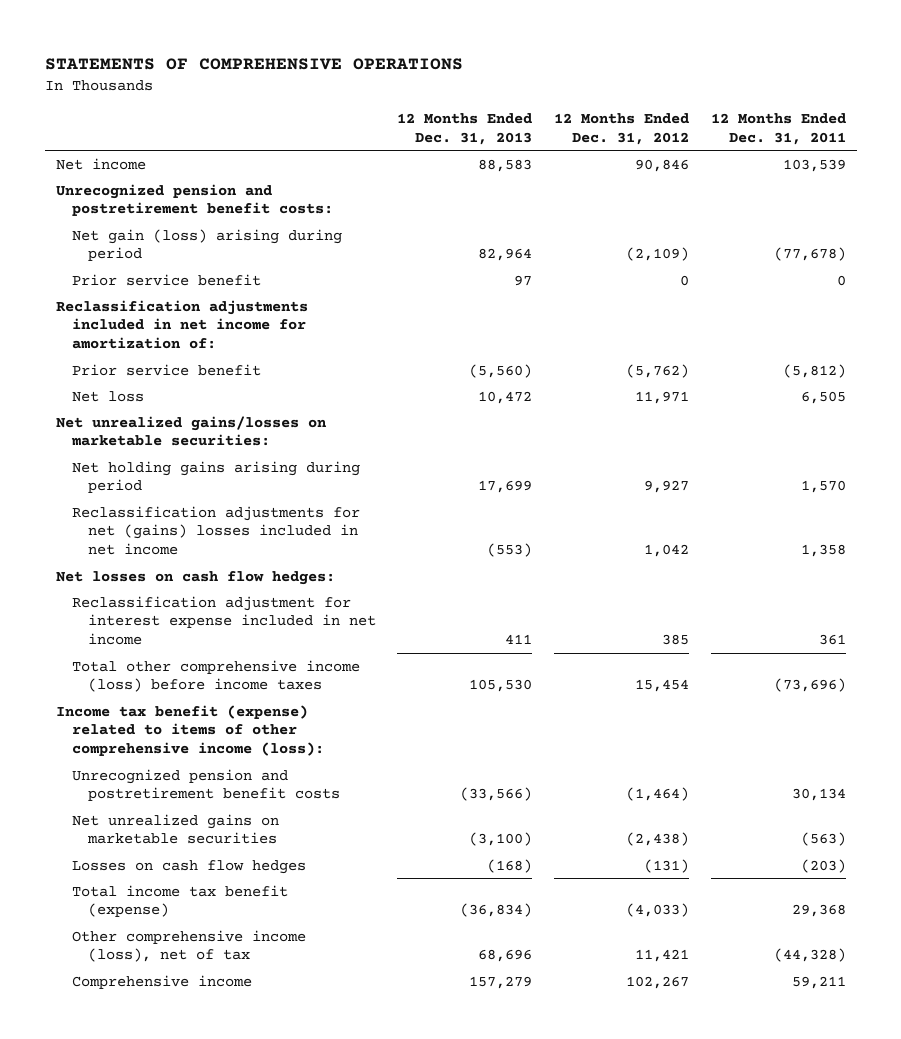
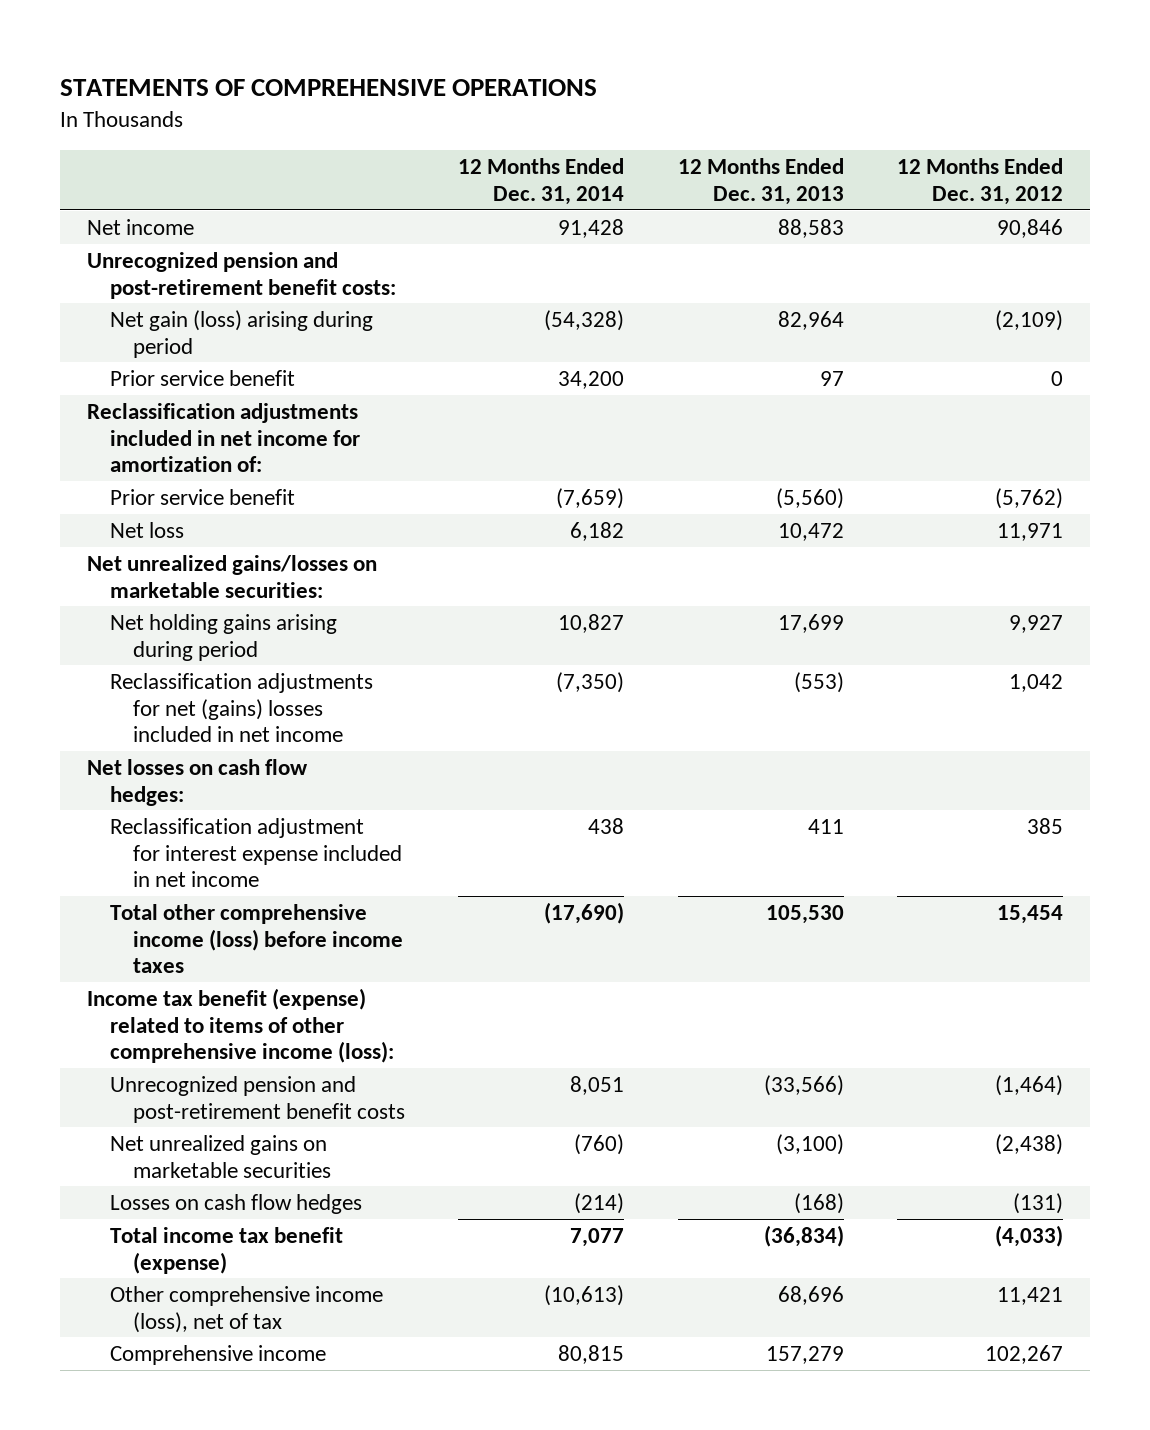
- | 12 Months Ended Dec. 31, 2013 | 12 Months Ended Dec. 31, 2012 | 12 Months Ended Dec. 31, 2011
+ | 12 Months Ended Dec. 31, 2014 | 12 Months Ended Dec. 31, 2013 | 12 Months Ended Dec. 31, 2012
- Unrecognized pension and postretirement benefit costs:
+ Unrecognized pension and post-retirement benefit costs:
- Unrecognized pension and postretirement benefit costs | (33,566) | (1,464) | 30,134
+ Unrecognized pension and post-retirement benefit costs | 8,051 | (33,566) | (1,464)

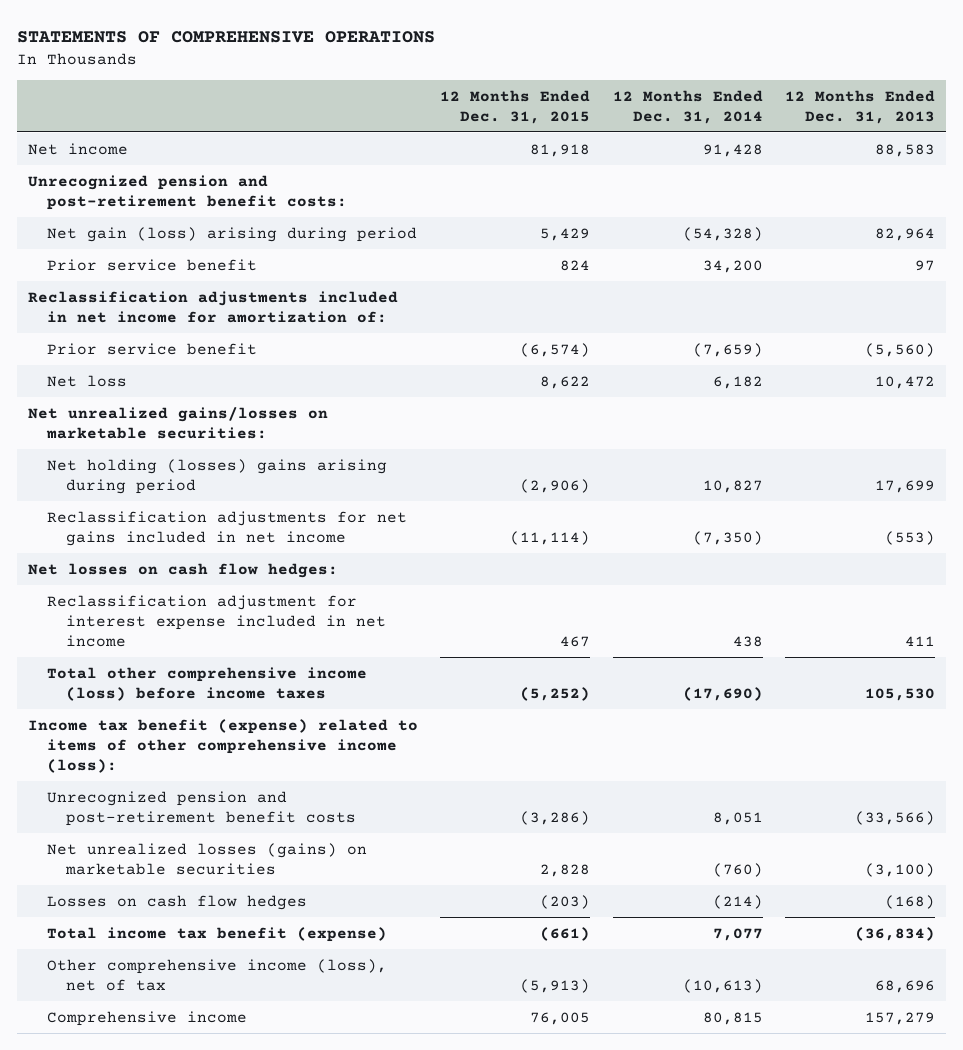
- | 12 Months Ended Dec. 31, 2014 | 12 Months Ended Dec. 31, 2013 | 12 Months Ended Dec. 31, 2012
+ | 12 Months Ended Dec. 31, 2015 | 12 Months Ended Dec. 31, 2014 | 12 Months Ended Dec. 31, 2013
- Net holding gains arising during period | 10,827 | 17,699 | 9,927
- Reclassification adjustments for net (gains) losses included in net income | (7,350) | (553) | 1,042
+ Net holding (losses) gains arising during period | (2,906) | 10,827 | 17,699
+ Reclassification adjustments for net gains included in net income | (11,114) | (7,350) | (553)
- Net unrealized gains on marketable securities | (760) | (3,100) | (2,438)
+ Net unrealized losses (gains) on marketable securities | 2,828 | (760) | (3,100)

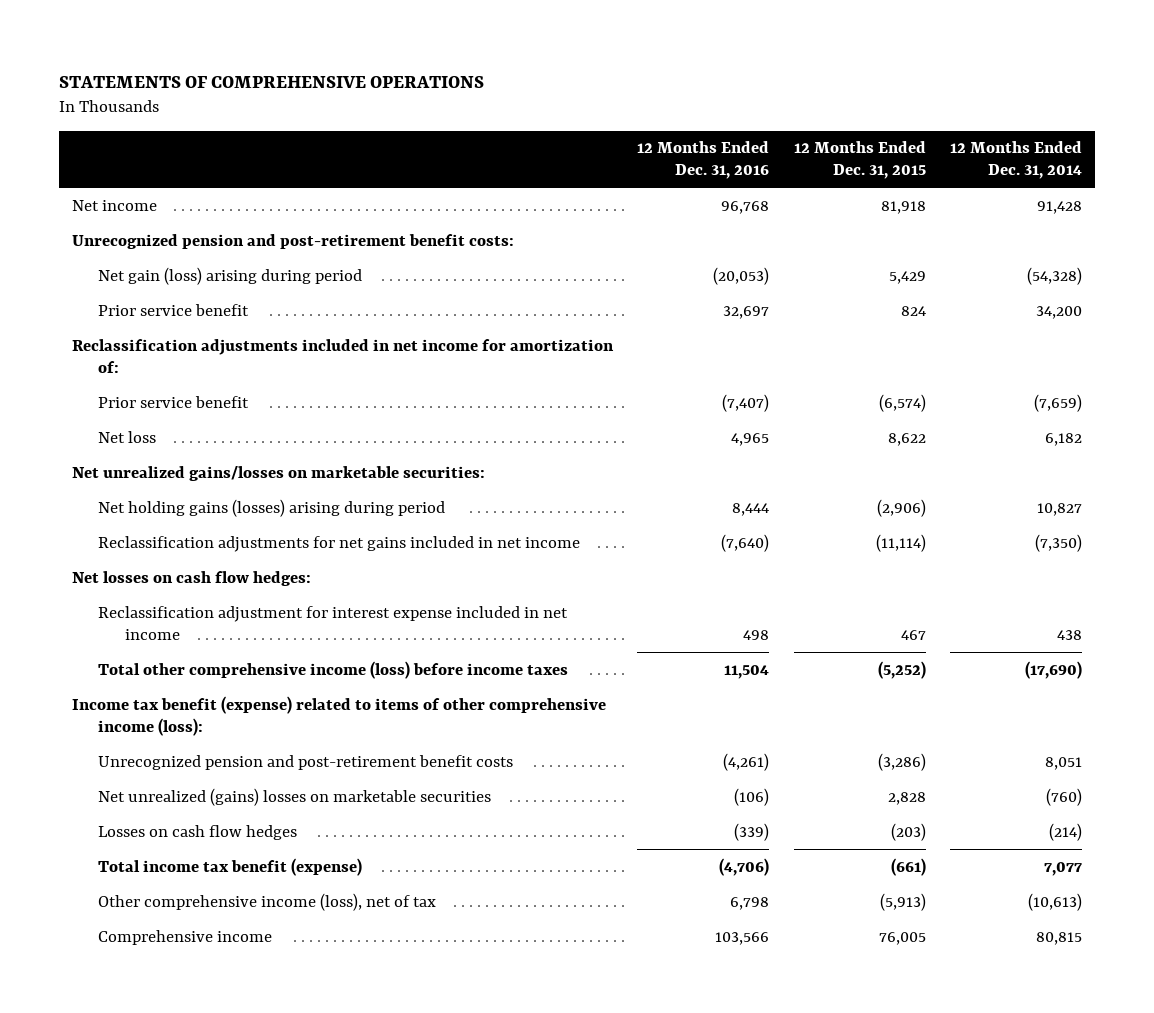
- | 12 Months Ended Dec. 31, 2015 | 12 Months Ended Dec. 31, 2014 | 12 Months Ended Dec. 31, 2013
+ | 12 Months Ended Dec. 31, 2016 | 12 Months Ended Dec. 31, 2015 | 12 Months Ended Dec. 31, 2014
- Net holding (losses) gains arising during period | (2,906) | 10,827 | 17,699
+ Net holding gains (losses) arising during period | 8,444 | (2,906) | 10,827
- Net unrealized losses (gains) on marketable securities | 2,828 | (760) | (3,100)
+ Net unrealized (gains) losses on marketable securities | (106) | 2,828 | (760)

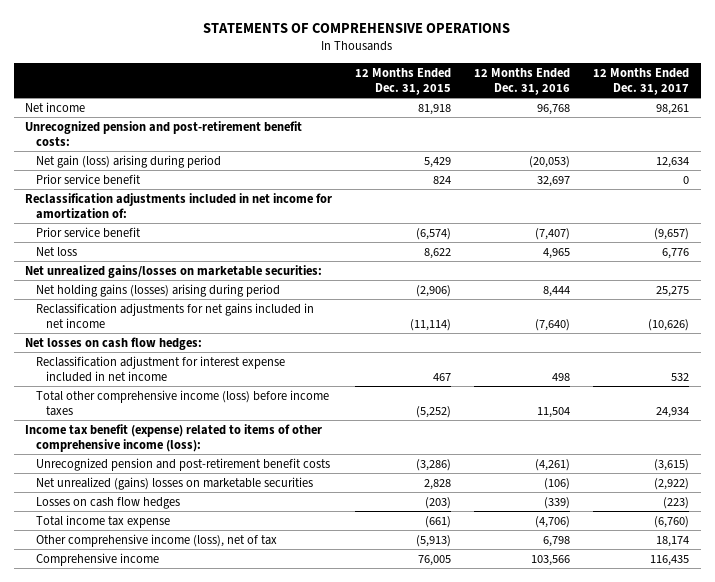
- | 12 Months Ended Dec. 31, 2016 | 12 Months Ended Dec. 31, 2015 | 12 Months Ended Dec. 31, 2014
+ | 12 Months Ended Dec. 31, 2015 | 12 Months Ended Dec. 31, 2016 | 12 Months Ended Dec. 31, 2017
- Total income tax benefit (expense) | (4,706) | (661) | 7,077
+ Total income tax expense | (661) | (4,706) | (6,760)

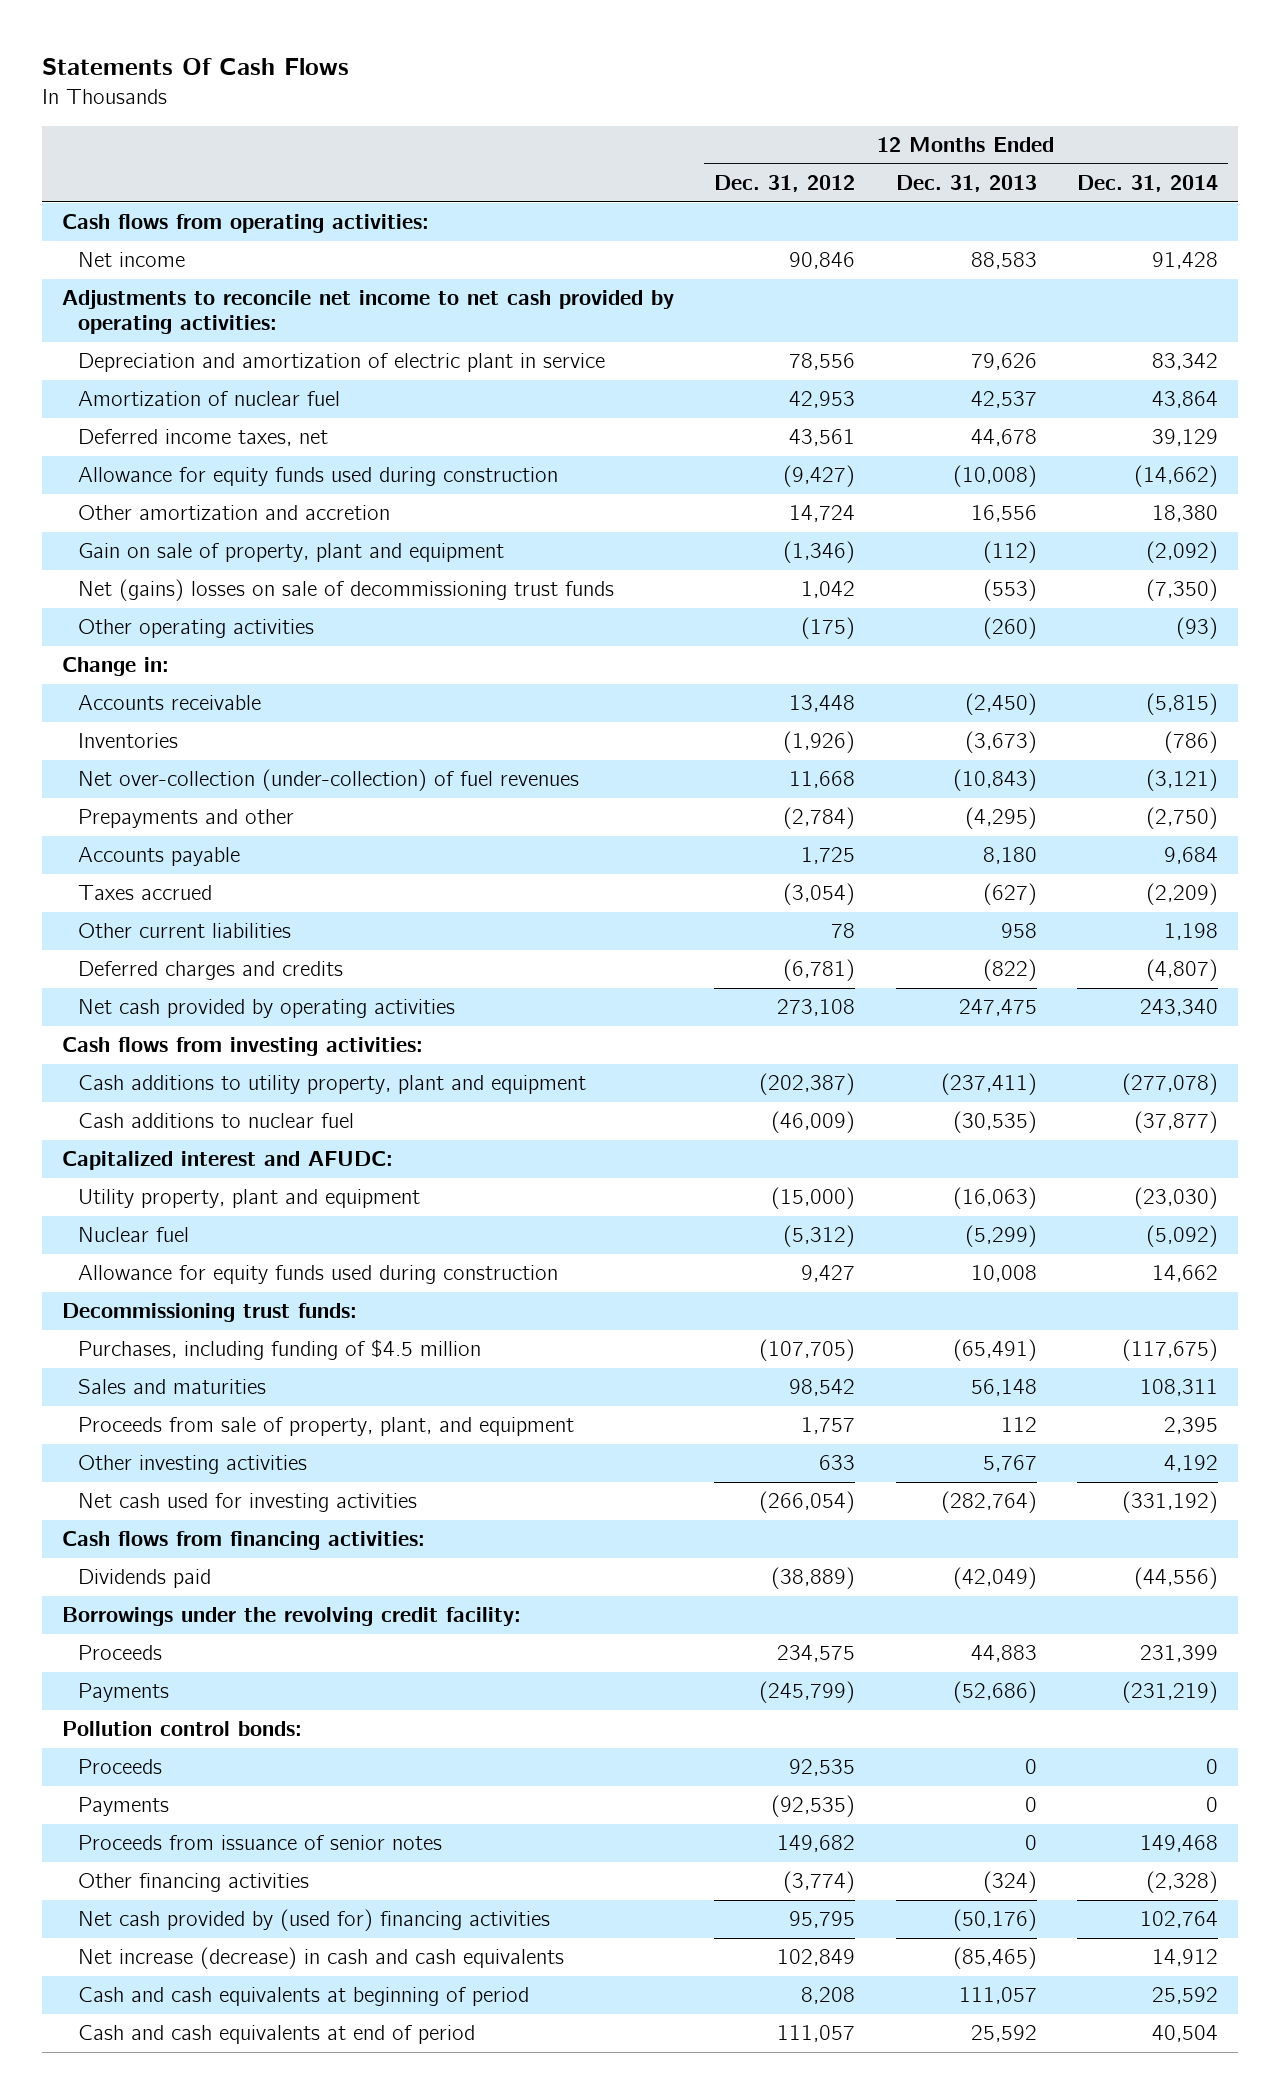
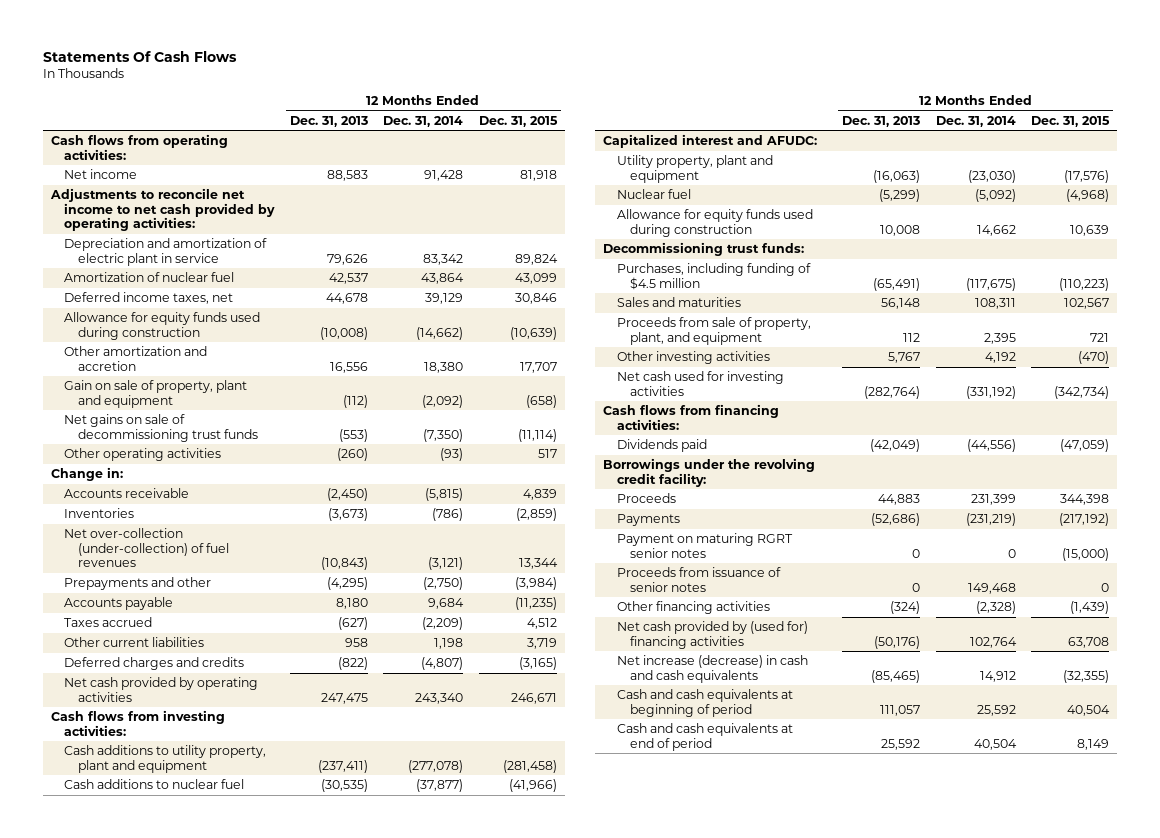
- | 12 Months Ended Dec. 31, 2012 | 12 Months Ended Dec. 31, 2013 | 12 Months Ended Dec. 31, 2014
+ | 12 Months Ended Dec. 31, 2013 | 12 Months Ended Dec. 31, 2014 | 12 Months Ended Dec. 31, 2015
- Net (gains) losses on sale of decommissioning trust funds | 1,042 | (553) | (7,350)
+ Net gains on sale of decommissioning trust funds | (553) | (7,350) | (11,114)
- Pollution control bonds:
- Proceeds | 92,535 | 0 | 0
- Payments | (92,535) | 0 | 0
+ Payment on maturing RGRT senior notes | 0 | 0 | (15,000)

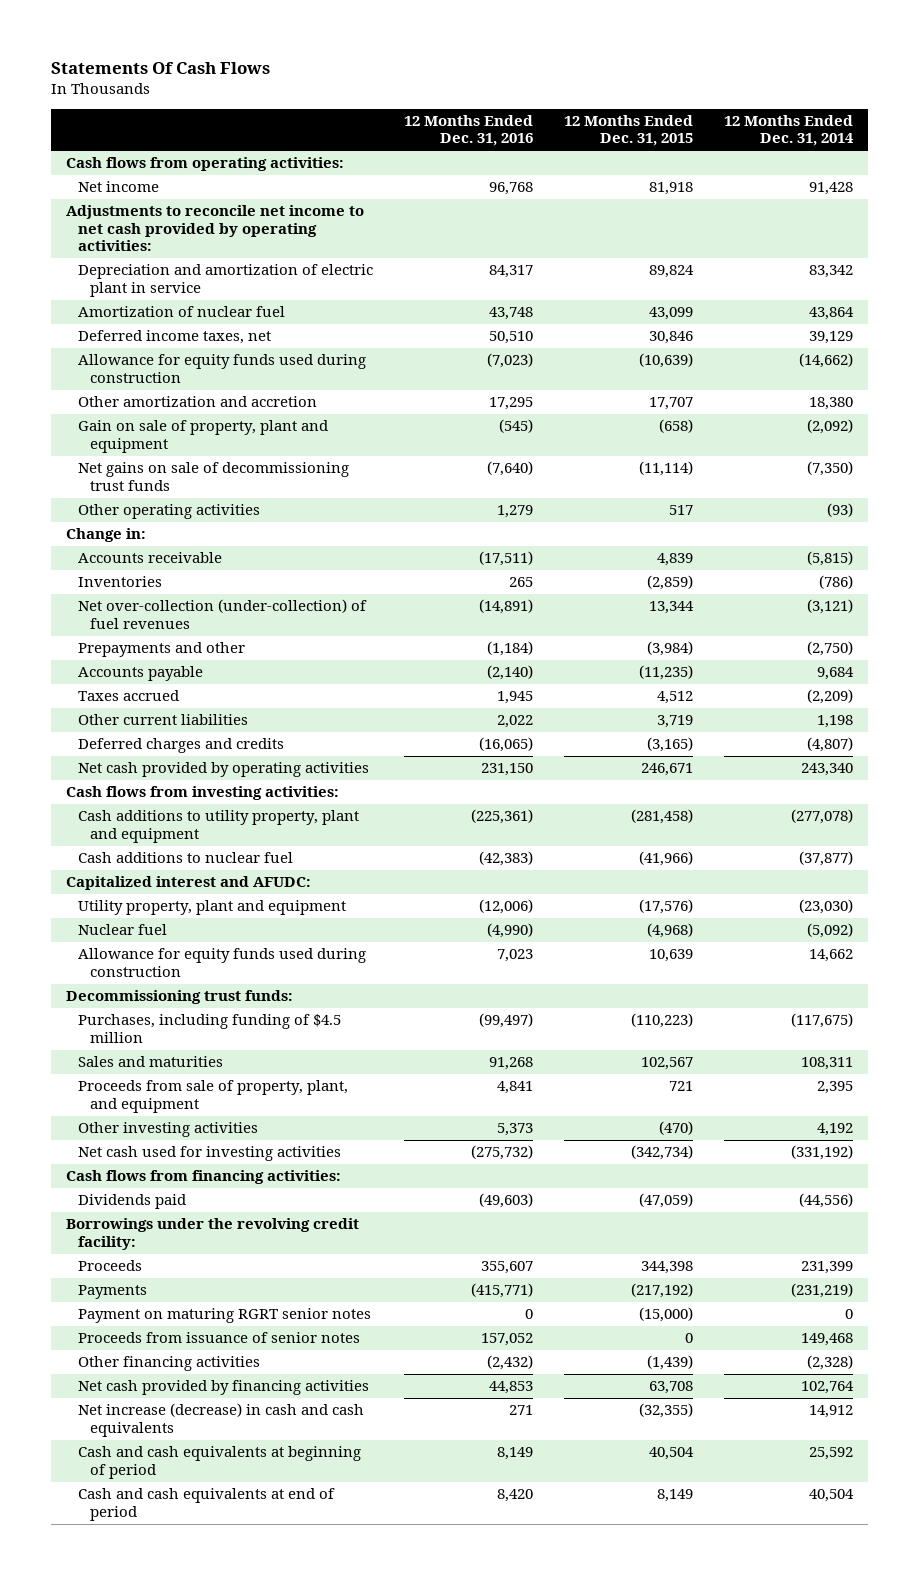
- | 12 Months Ended Dec. 31, 2013 | 12 Months Ended Dec. 31, 2014 | 12 Months Ended Dec. 31, 2015
+ | 12 Months Ended Dec. 31, 2016 | 12 Months Ended Dec. 31, 2015 | 12 Months Ended Dec. 31, 2014
- Net cash provided by (used for) financing activities | (50,176) | 102,764 | 63,708
+ Net cash provided by financing activities | 44,853 | 63,708 | 102,764

